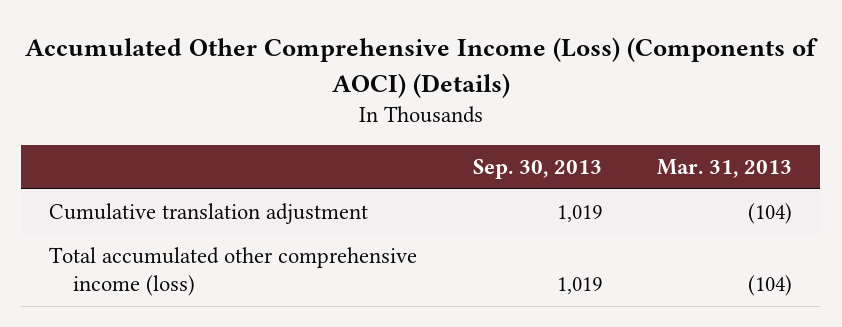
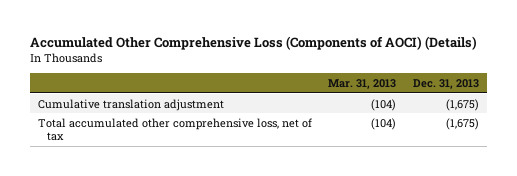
- Accumulated Other Comprehensive Income (Loss) (Components of AOCI) (Details)
+ Accumulated Other Comprehensive Loss (Components of AOCI) (Details)
- | Sep. 30, 2013 | Mar. 31, 2013
+ | Mar. 31, 2013 | Dec. 31, 2013
- Total accumulated other comprehensive income (loss) | 1,019 | (104)
+ Total accumulated other comprehensive loss, net of tax | (104) | (1,675)

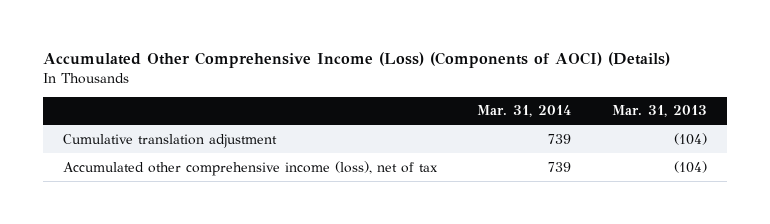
- Accumulated Other Comprehensive Loss (Components of AOCI) (Details)
+ Accumulated Other Comprehensive Income (Loss) (Components of AOCI) (Details)
- | Mar. 31, 2013 | Dec. 31, 2013
+ | Mar. 31, 2014 | Mar. 31, 2013
- Total accumulated other comprehensive loss, net of tax | (104) | (1,675)
+ Accumulated other comprehensive income (loss), net of tax | 739 | (104)

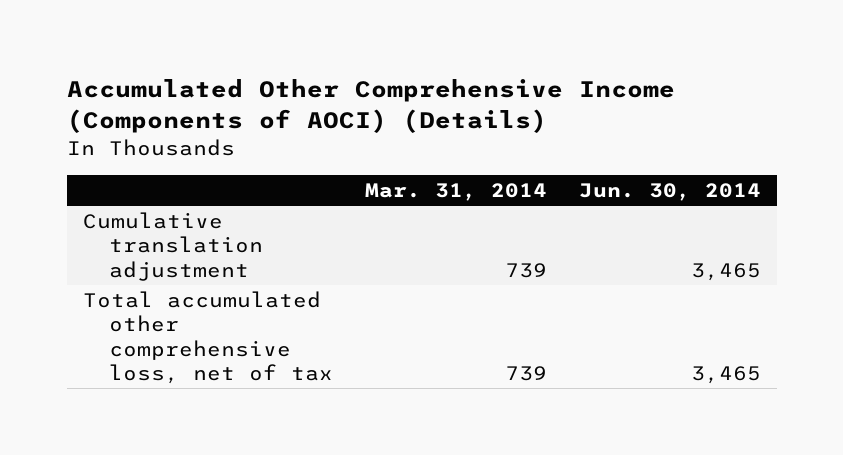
- Accumulated Other Comprehensive Income (Loss) (Components of AOCI) (Details)
+ Accumulated Other Comprehensive Income (Components of AOCI) (Details)
- | Mar. 31, 2014 | Mar. 31, 2013
+ | Mar. 31, 2014 | Jun. 30, 2014
- Accumulated other comprehensive income (loss), net of tax | 739 | (104)
+ Total accumulated other comprehensive loss, net of tax | 739 | 3,465

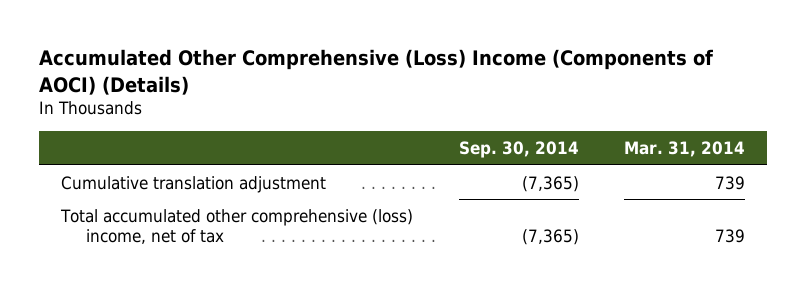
- Accumulated Other Comprehensive Income (Components of AOCI) (Details)
+ Accumulated Other Comprehensive (Loss) Income (Components of AOCI) (Details)
- | Mar. 31, 2014 | Jun. 30, 2014
+ | Sep. 30, 2014 | Mar. 31, 2014
- Total accumulated other comprehensive loss, net of tax | 739 | 3,465
+ Total accumulated other comprehensive (loss) income, net of tax | (7,365) | 739

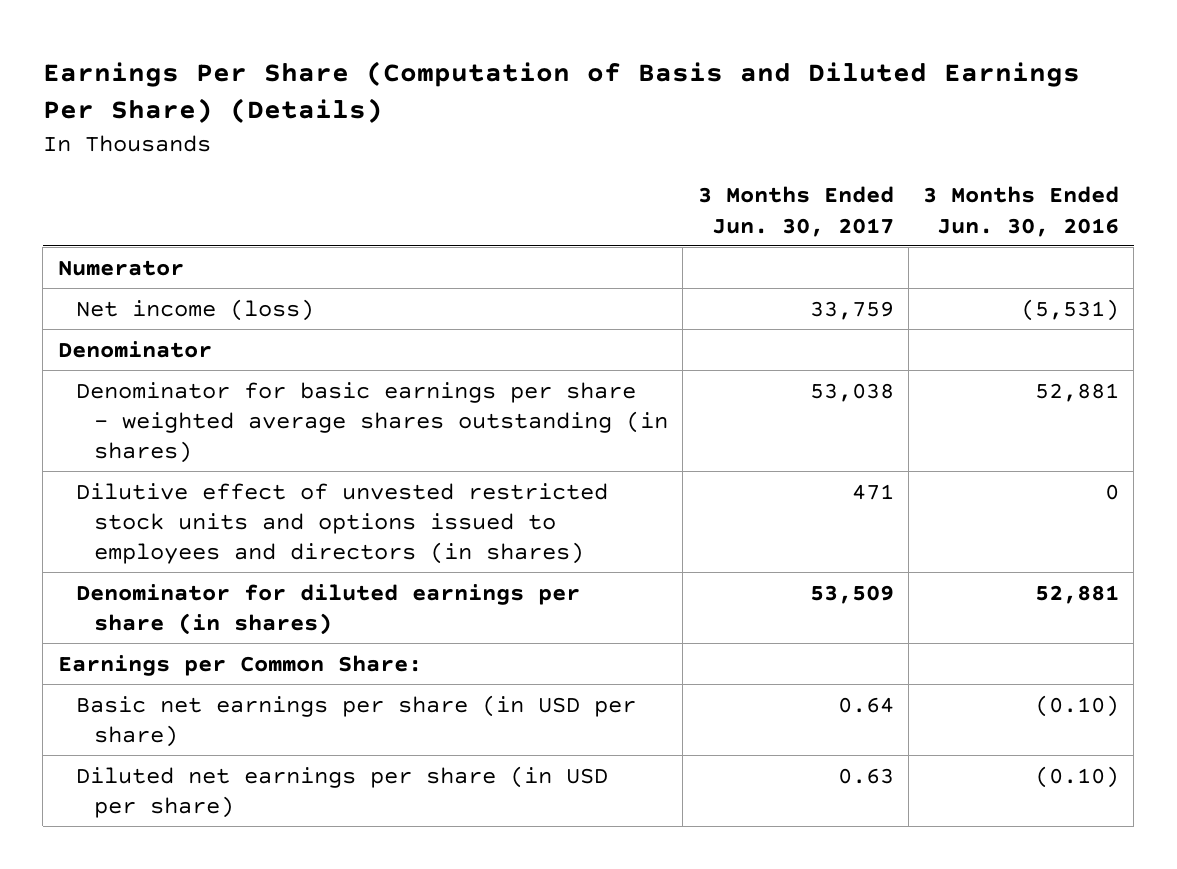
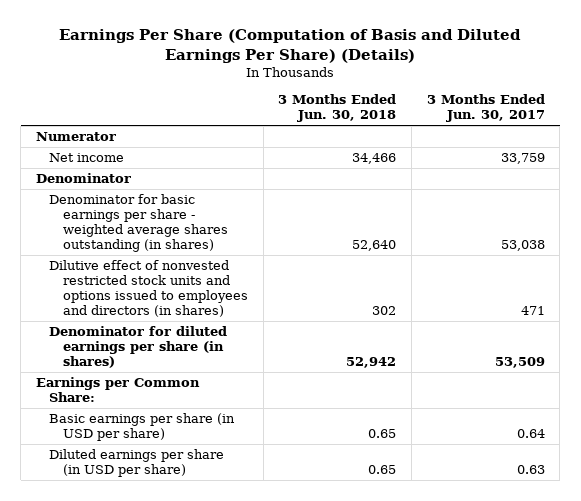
- | 3 Months Ended Jun. 30, 2017 | 3 Months Ended Jun. 30, 2016
+ | 3 Months Ended Jun. 30, 2018 | 3 Months Ended Jun. 30, 2017
- Net income (loss) | 33,759 | (5,531)
+ Net income | 34,466 | 33,759
- Dilutive effect of unvested restricted stock units and options issued to employees and directors (in shares) | 471 | 0
+ Dilutive effect of nonvested restricted stock units and options issued to employees and directors (in shares) | 302 | 471
- Basic net earnings per share (in USD per share) | 0.64 | (0.10)
- Diluted net earnings per share (in USD per share) | 0.63 | (0.10)
+ Basic earnings per share (in USD per share) | 0.65 | 0.64
+ Diluted earnings per share (in USD per share) | 0.65 | 0.63

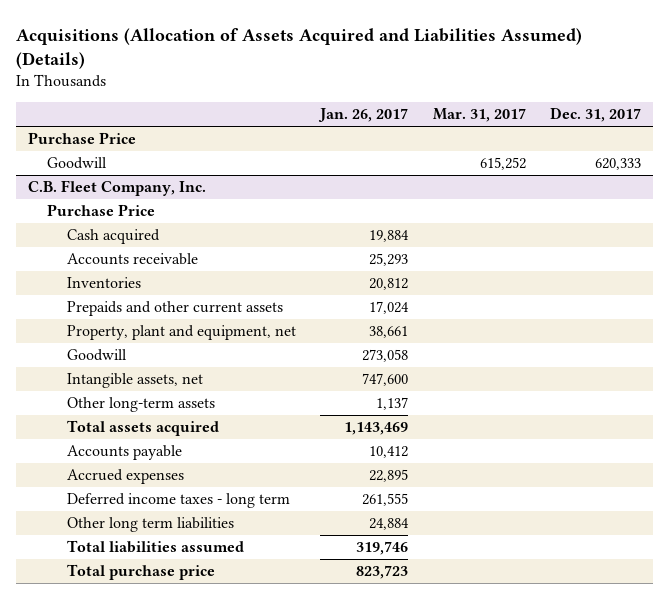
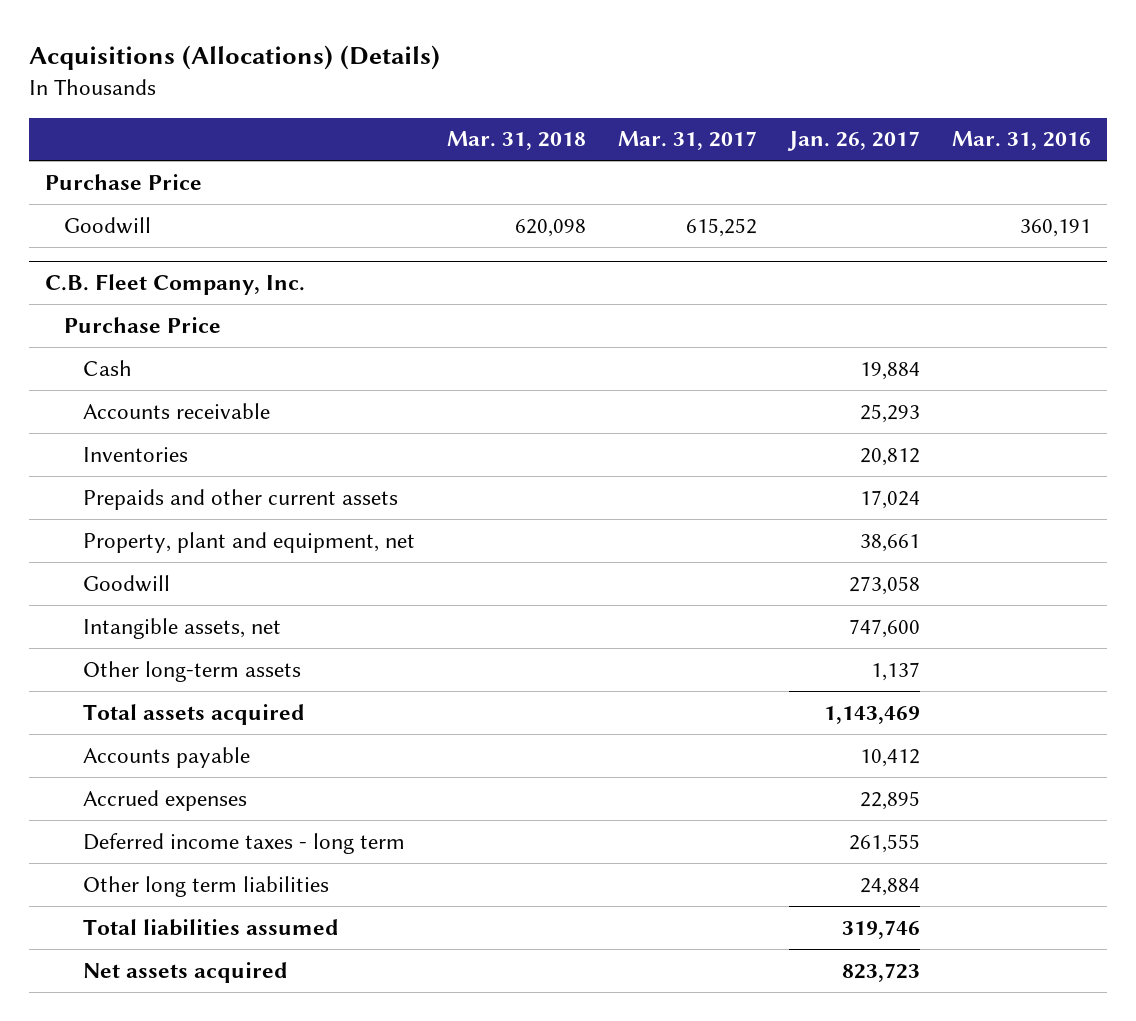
- Acquisitions (Allocation of Assets Acquired and Liabilities Assumed) (Details)
+ Acquisitions (Allocations) (Details)
- | Jan. 26, 2017 | Mar. 31, 2017 | Dec. 31, 2017
+ | Mar. 31, 2018 | Mar. 31, 2017 | Jan. 26, 2017 | Mar. 31, 2016
@ C.B. Fleet Company, Inc.
- Cash acquired | 19,884 | |
+ Cash | | | 19,884 |
- Total purchase price | 823,723 | |
+ Net assets acquired | | | 823,723 |

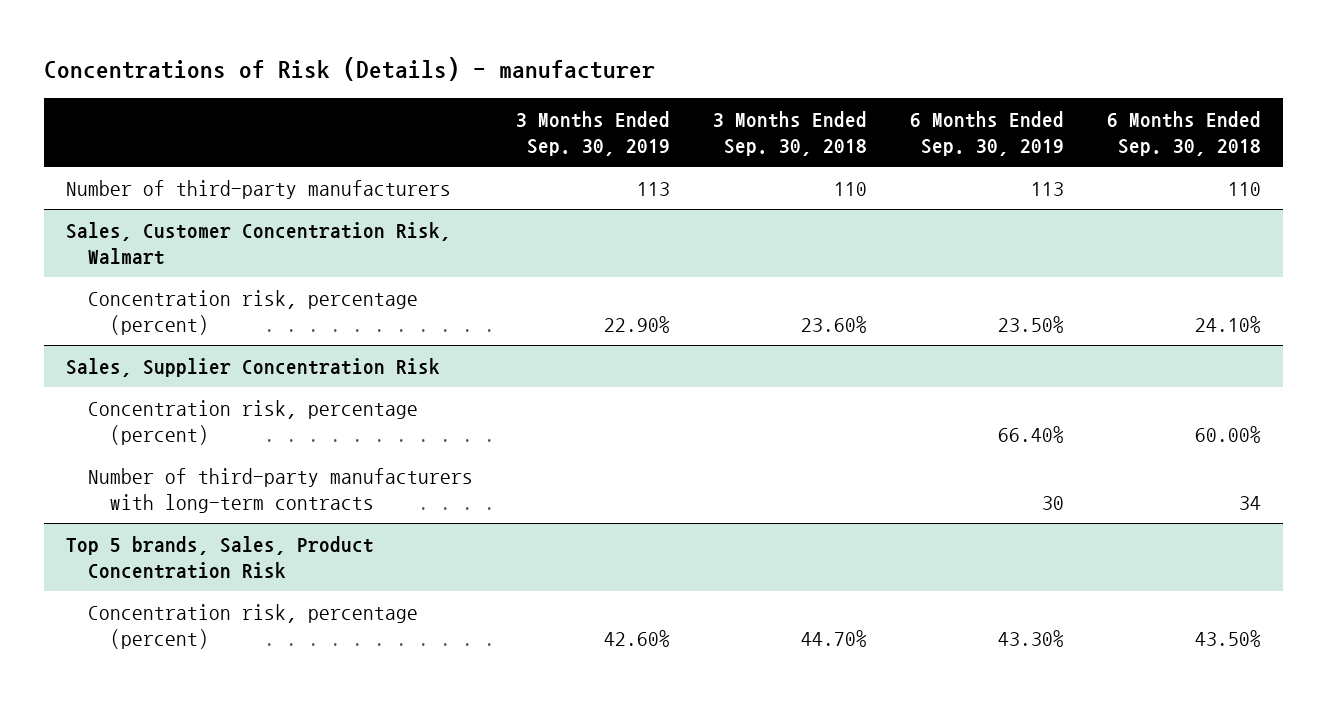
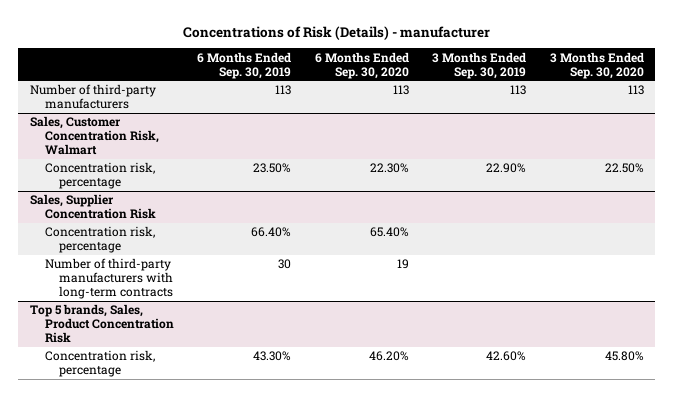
- | 3 Months Ended Sep. 30, 2019 | 3 Months Ended Sep. 30, 2018 | 6 Months Ended Sep. 30, 2019 | 6 Months Ended Sep. 30, 2018
+ | 6 Months Ended Sep. 30, 2019 | 6 Months Ended Sep. 30, 2020 | 3 Months Ended Sep. 30, 2019 | 3 Months Ended Sep. 30, 2020
@ Sales, Customer Concentration Risk, Walmart
- Concentration risk, percentage (percent) | 22.90% | 23.60% | 23.50% | 24.10%
+ Concentration risk, percentage | 23.50% | 22.30% | 22.90% | 22.50%
@ Sales, Supplier Concentration Risk
- Concentration risk, percentage (percent) | | | 66.40% | 60.00%
+ Concentration risk, percentage | 66.40% | 65.40% | |
@ Top 5 brands, Sales, Product Concentration Risk
- Concentration risk, percentage (percent) | 42.60% | 44.70% | 43.30% | 43.50%
+ Concentration risk, percentage | 43.30% | 46.20% | 42.60% | 45.80%

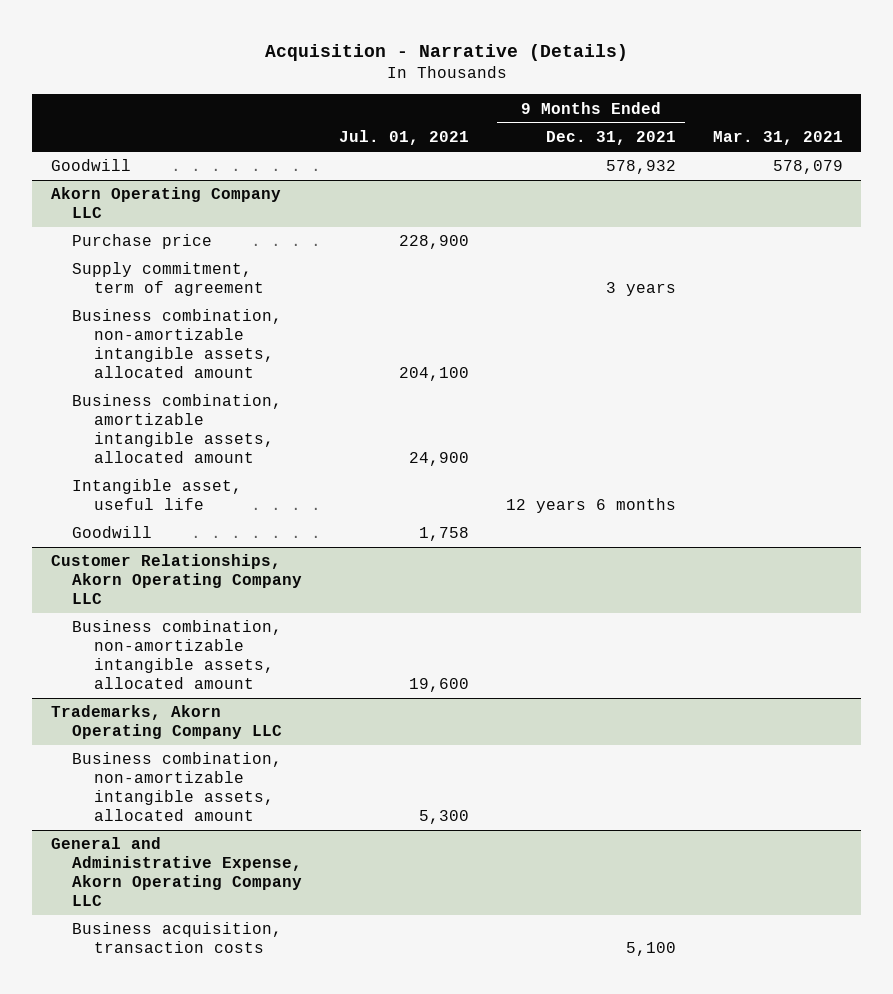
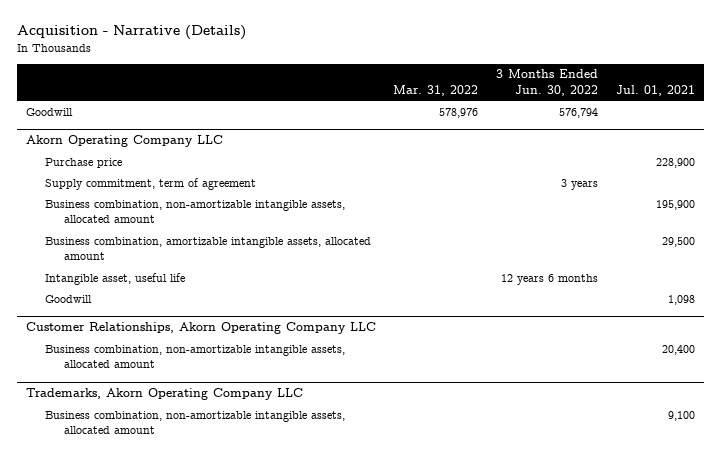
- | Jul. 01, 2021 | 9 Months Ended Dec. 31, 2021 | Mar. 31, 2021
+ | Mar. 31, 2022 | 3 Months Ended Jun. 30, 2022 | Jul. 01, 2021
@ Akorn Operating Company LLC
- Business combination, non-amortizable intangible assets, allocated amount | 204,100 | |
- Business combination, amortizable intangible assets, allocated amount | 24,900 | |
+ Business combination, non-amortizable intangible assets, allocated amount | | | 195,900
+ Business combination, amortizable intangible assets, allocated amount | | | 29,500
- Goodwill | 1,758 | |
+ Goodwill | | | 1,098
@ Customer Relationships, Akorn Operating Company LLC
- Business combination, non-amortizable intangible assets, allocated amount | 19,600 | |
+ Business combination, non-amortizable intangible assets, allocated amount | | | 20,400
@ Trademarks, Akorn Operating Company LLC
- Business combination, non-amortizable intangible assets, allocated amount | 5,300 | |
- General and Administrative Expense, Akorn Operating Company LLC
- Business acquisition, transaction costs | | 5,100 |
@ Trademarks, Akorn Operating Company LLC
+ Business combination, non-amortizable intangible assets, allocated amount | | | 9,100

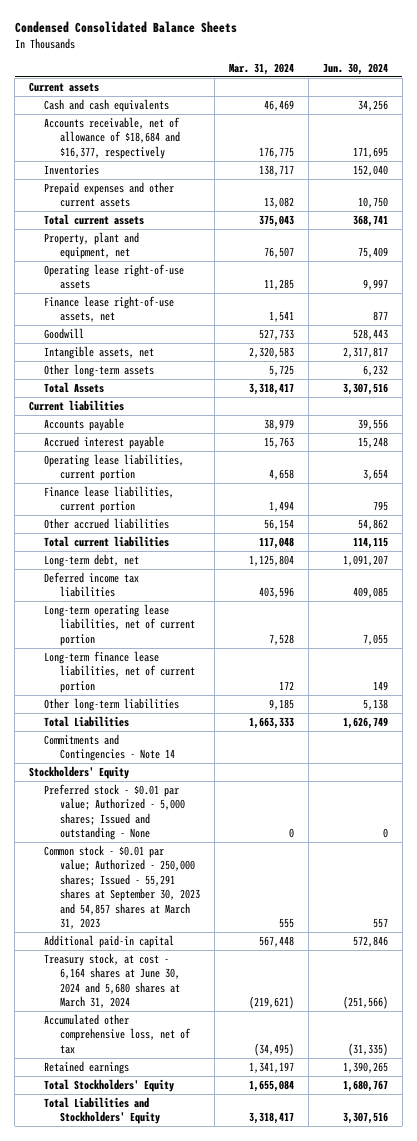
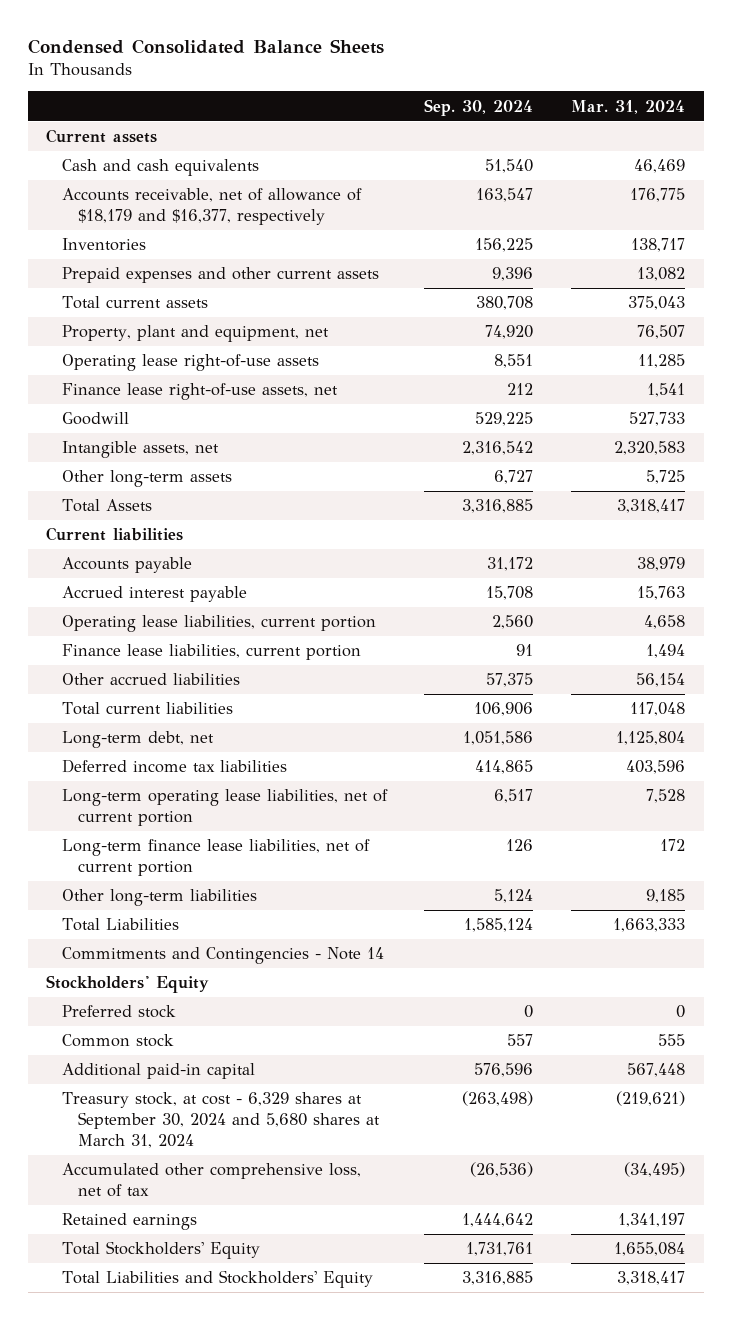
- | Mar. 31, 2024 | Jun. 30, 2024
+ | Sep. 30, 2024 | Mar. 31, 2024
- Accounts receivable, net of allowance of $18,684 and $16,377, respectively | 176,775 | 171,695
+ Accounts receivable, net of allowance of $18,179 and $16,377, respectively | 163,547 | 176,775
- Preferred stock - $0.01 par value; Authorized - 5,000 shares; Issued and outstanding - None | 0 | 0
- Common stock - $0.01 par value; Authorized - 250,000 shares; Issued - 55,291 shares at September 30, 2023 and 54,857 shares at March 31, 2023 | 555 | 557
+ Preferred stock | 0 | 0
+ Common stock | 557 | 555
- Treasury stock, at cost - 6,164 shares at June 30, 2024 and 5,680 shares at March 31, 2024 | (219,621) | (251,566)
+ Treasury stock, at cost - 6,329 shares at September 30, 2024 and 5,680 shares at March 31, 2024 | (263,498) | (219,621)

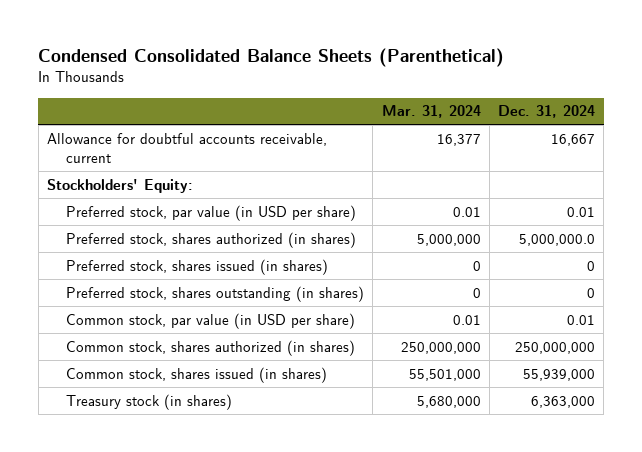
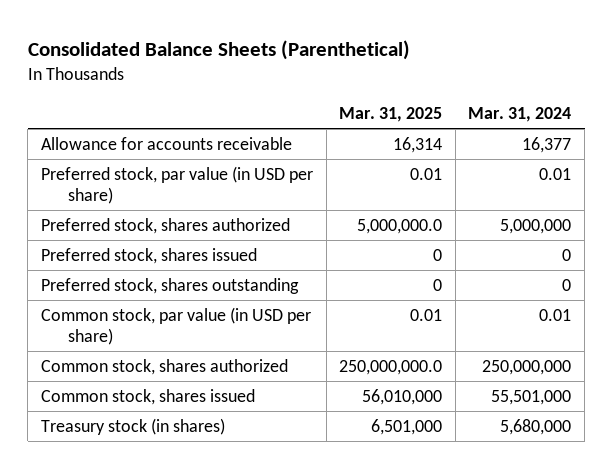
- Condensed Consolidated Balance Sheets (Parenthetical)
+ Consolidated Balance Sheets (Parenthetical)
- | Mar. 31, 2024 | Dec. 31, 2024
+ | Mar. 31, 2025 | Mar. 31, 2024
- Allowance for doubtful accounts receivable, current | 16,377 | 16,667
- Stockholders' Equity:
+ Allowance for accounts receivable | 16,314 | 16,377
- Preferred stock, shares authorized (in shares) | 5,000,000 | 5,000,000.0
- Preferred stock, shares issued (in shares) | 0 | 0
- Preferred stock, shares outstanding (in shares) | 0 | 0
+ Preferred stock, shares authorized | 5,000,000.0 | 5,000,000
+ Preferred stock, shares issued | 0 | 0
+ Preferred stock, shares outstanding | 0 | 0
- Common stock, shares authorized (in shares) | 250,000,000 | 250,000,000
- Common stock, shares issued (in shares) | 55,501,000 | 55,939,000
+ Common stock, shares authorized | 250,000,000.0 | 250,000,000
+ Common stock, shares issued | 56,010,000 | 55,501,000

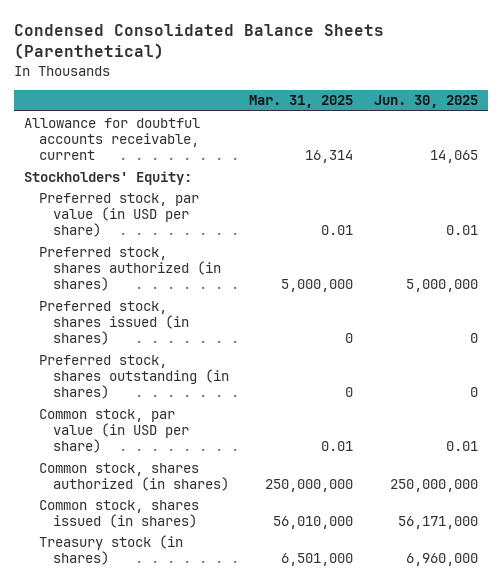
- Consolidated Balance Sheets (Parenthetical)
+ Condensed Consolidated Balance Sheets (Parenthetical)
- | Mar. 31, 2025 | Mar. 31, 2024
+ | Mar. 31, 2025 | Jun. 30, 2025
- Allowance for accounts receivable | 16,314 | 16,377
+ Allowance for doubtful accounts receivable, current | 16,314 | 14,065
+ Stockholders' Equity:
- Preferred stock, shares authorized | 5,000,000.0 | 5,000,000
- Preferred stock, shares issued | 0 | 0
- Preferred stock, shares outstanding | 0 | 0
+ Preferred stock, shares authorized (in shares) | 5,000,000 | 5,000,000
+ Preferred stock, shares issued (in shares) | 0 | 0
+ Preferred stock, shares outstanding (in shares) | 0 | 0
- Common stock, shares authorized | 250,000,000.0 | 250,000,000
- Common stock, shares issued | 56,010,000 | 55,501,000
+ Common stock, shares authorized (in shares) | 250,000,000 | 250,000,000
+ Common stock, shares issued (in shares) | 56,010,000 | 56,171,000

